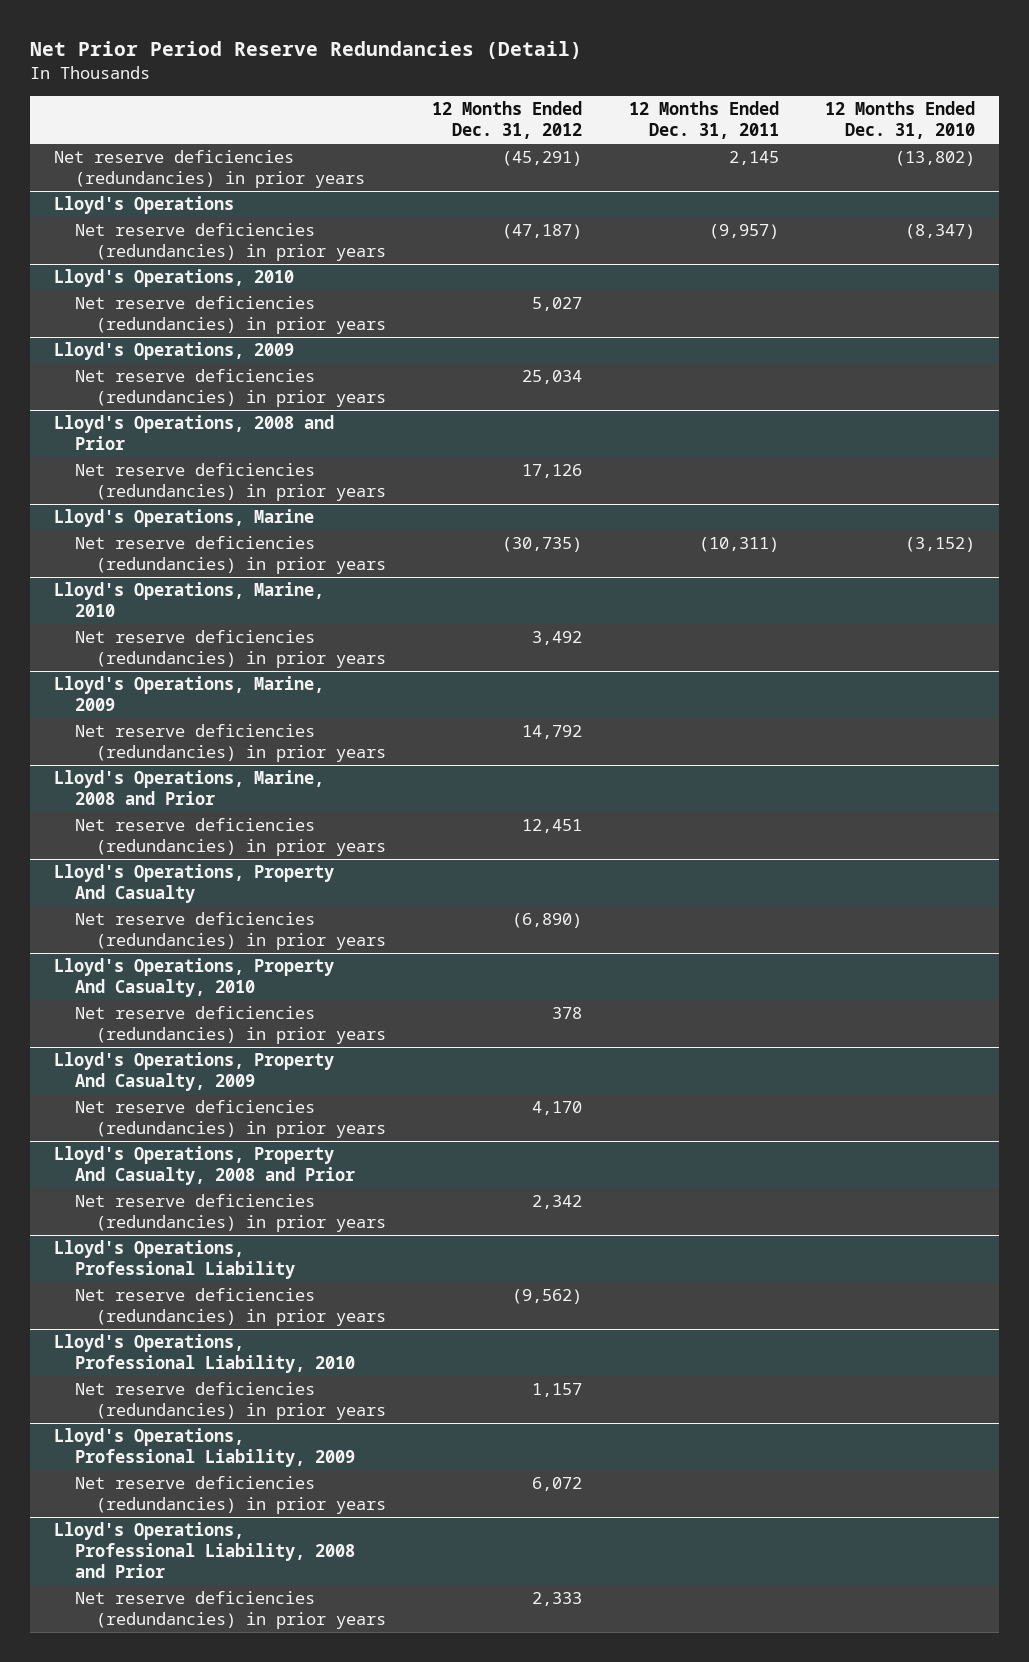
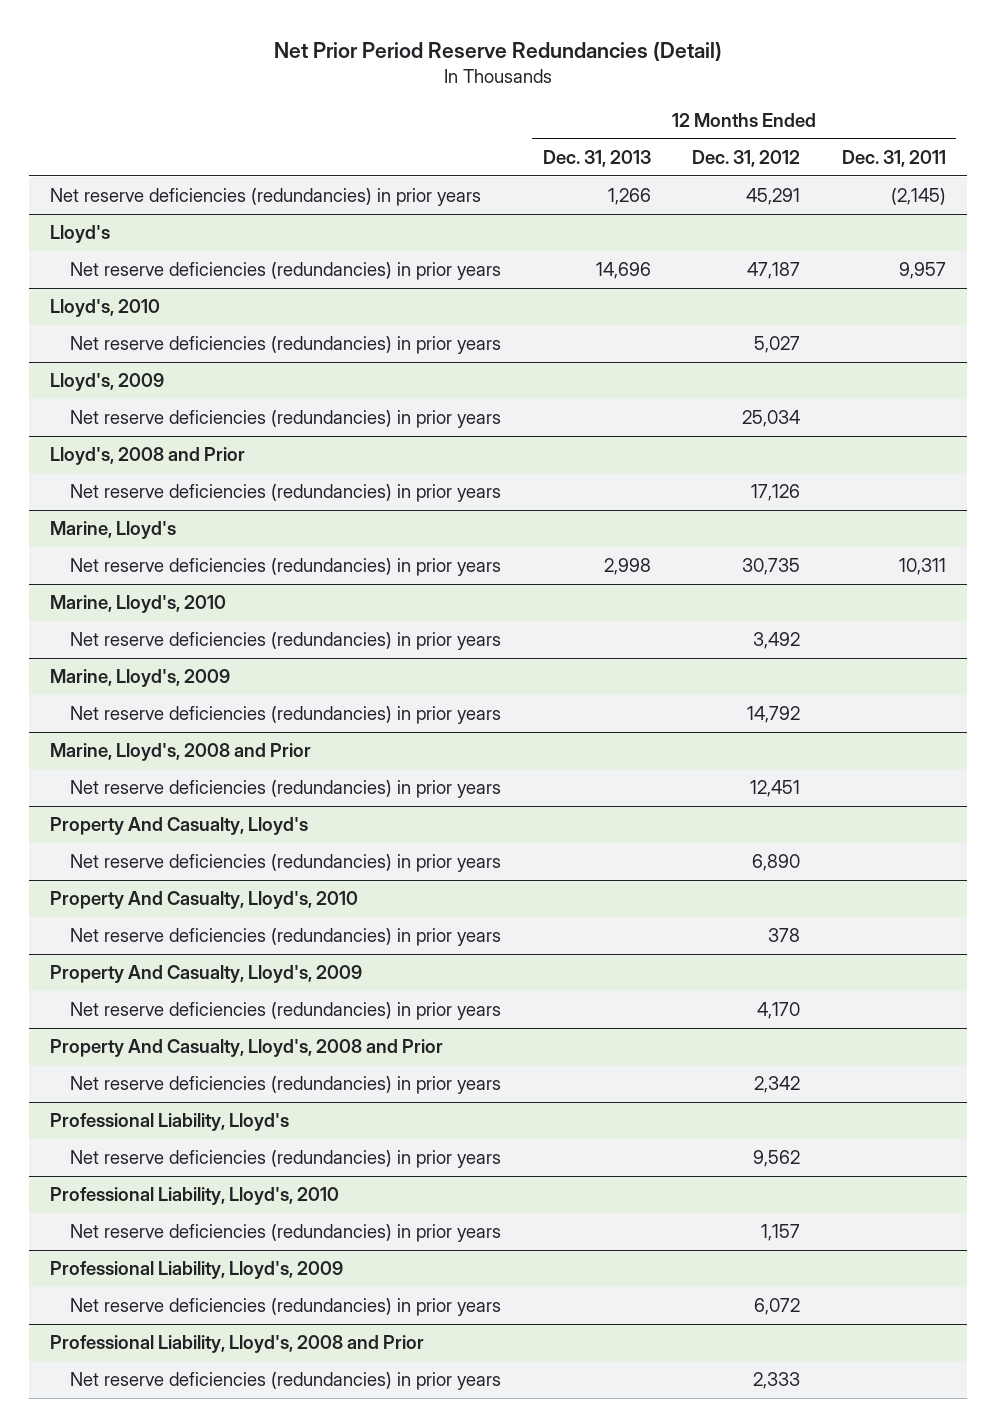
- | 12 Months Ended Dec. 31, 2012 | 12 Months Ended Dec. 31, 2011 | 12 Months Ended Dec. 31, 2010
+ | 12 Months Ended Dec. 31, 2013 | 12 Months Ended Dec. 31, 2012 | 12 Months Ended Dec. 31, 2011
- Net reserve deficiencies (redundancies) in prior years | (45,291) | 2,145 | (13,802)
- Lloyd's Operations
- Net reserve deficiencies (redundancies) in prior years | (47,187) | (9,957) | (8,347)
- Lloyd's Operations, 2010
+ Net reserve deficiencies (redundancies) in prior years | 1,266 | 45,291 | (2,145)
+ Lloyd's
+ Net reserve deficiencies (redundancies) in prior years | 14,696 | 47,187 | 9,957
+ Lloyd's, 2010
- Lloyd's Operations, 2009
+ Lloyd's, 2009
- Lloyd's Operations, 2008 and Prior
+ Lloyd's, 2008 and Prior
- Lloyd's Operations, Marine
- Net reserve deficiencies (redundancies) in prior years | (30,735) | (10,311) | (3,152)
- Lloyd's Operations, Marine, 2010
+ Marine, Lloyd's
+ Net reserve deficiencies (redundancies) in prior years | 2,998 | 30,735 | 10,311
+ Marine, Lloyd's, 2010
- Lloyd's Operations, Marine, 2009
+ Marine, Lloyd's, 2009
- Lloyd's Operations, Marine, 2008 and Prior
+ Marine, Lloyd's, 2008 and Prior
- Lloyd's Operations, Property And Casualty
- Net reserve deficiencies (redundancies) in prior years | (6,890) | |
- Lloyd's Operations, Property And Casualty, 2010
+ Property And Casualty, Lloyd's
+ Net reserve deficiencies (redundancies) in prior years | | 6,890 |
+ Property And Casualty, Lloyd's, 2010
- Lloyd's Operations, Property And Casualty, 2009
+ Property And Casualty, Lloyd's, 2009
- Lloyd's Operations, Property And Casualty, 2008 and Prior
+ Property And Casualty, Lloyd's, 2008 and Prior
- Lloyd's Operations, Professional Liability
- Net reserve deficiencies (redundancies) in prior years | (9,562) | |
- Lloyd's Operations, Professional Liability, 2010
+ Professional Liability, Lloyd's
+ Net reserve deficiencies (redundancies) in prior years | | 9,562 |
+ Professional Liability, Lloyd's, 2010
- Lloyd's Operations, Professional Liability, 2009
+ Professional Liability, Lloyd's, 2009
- Lloyd's Operations, Professional Liability, 2008 and Prior
+ Professional Liability, Lloyd's, 2008 and Prior

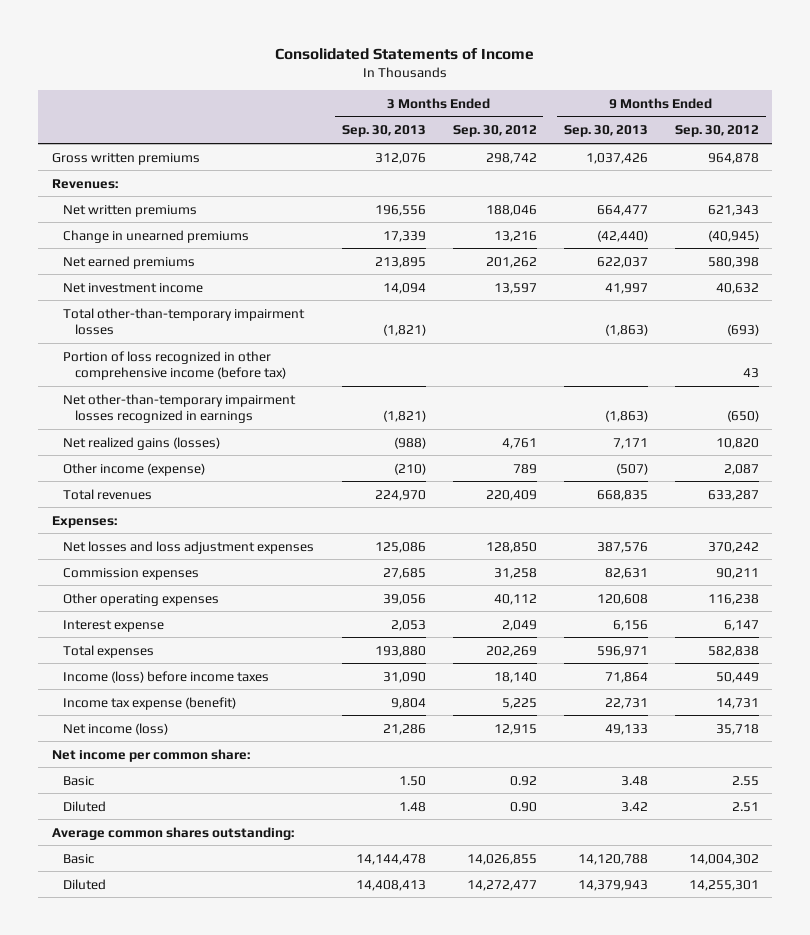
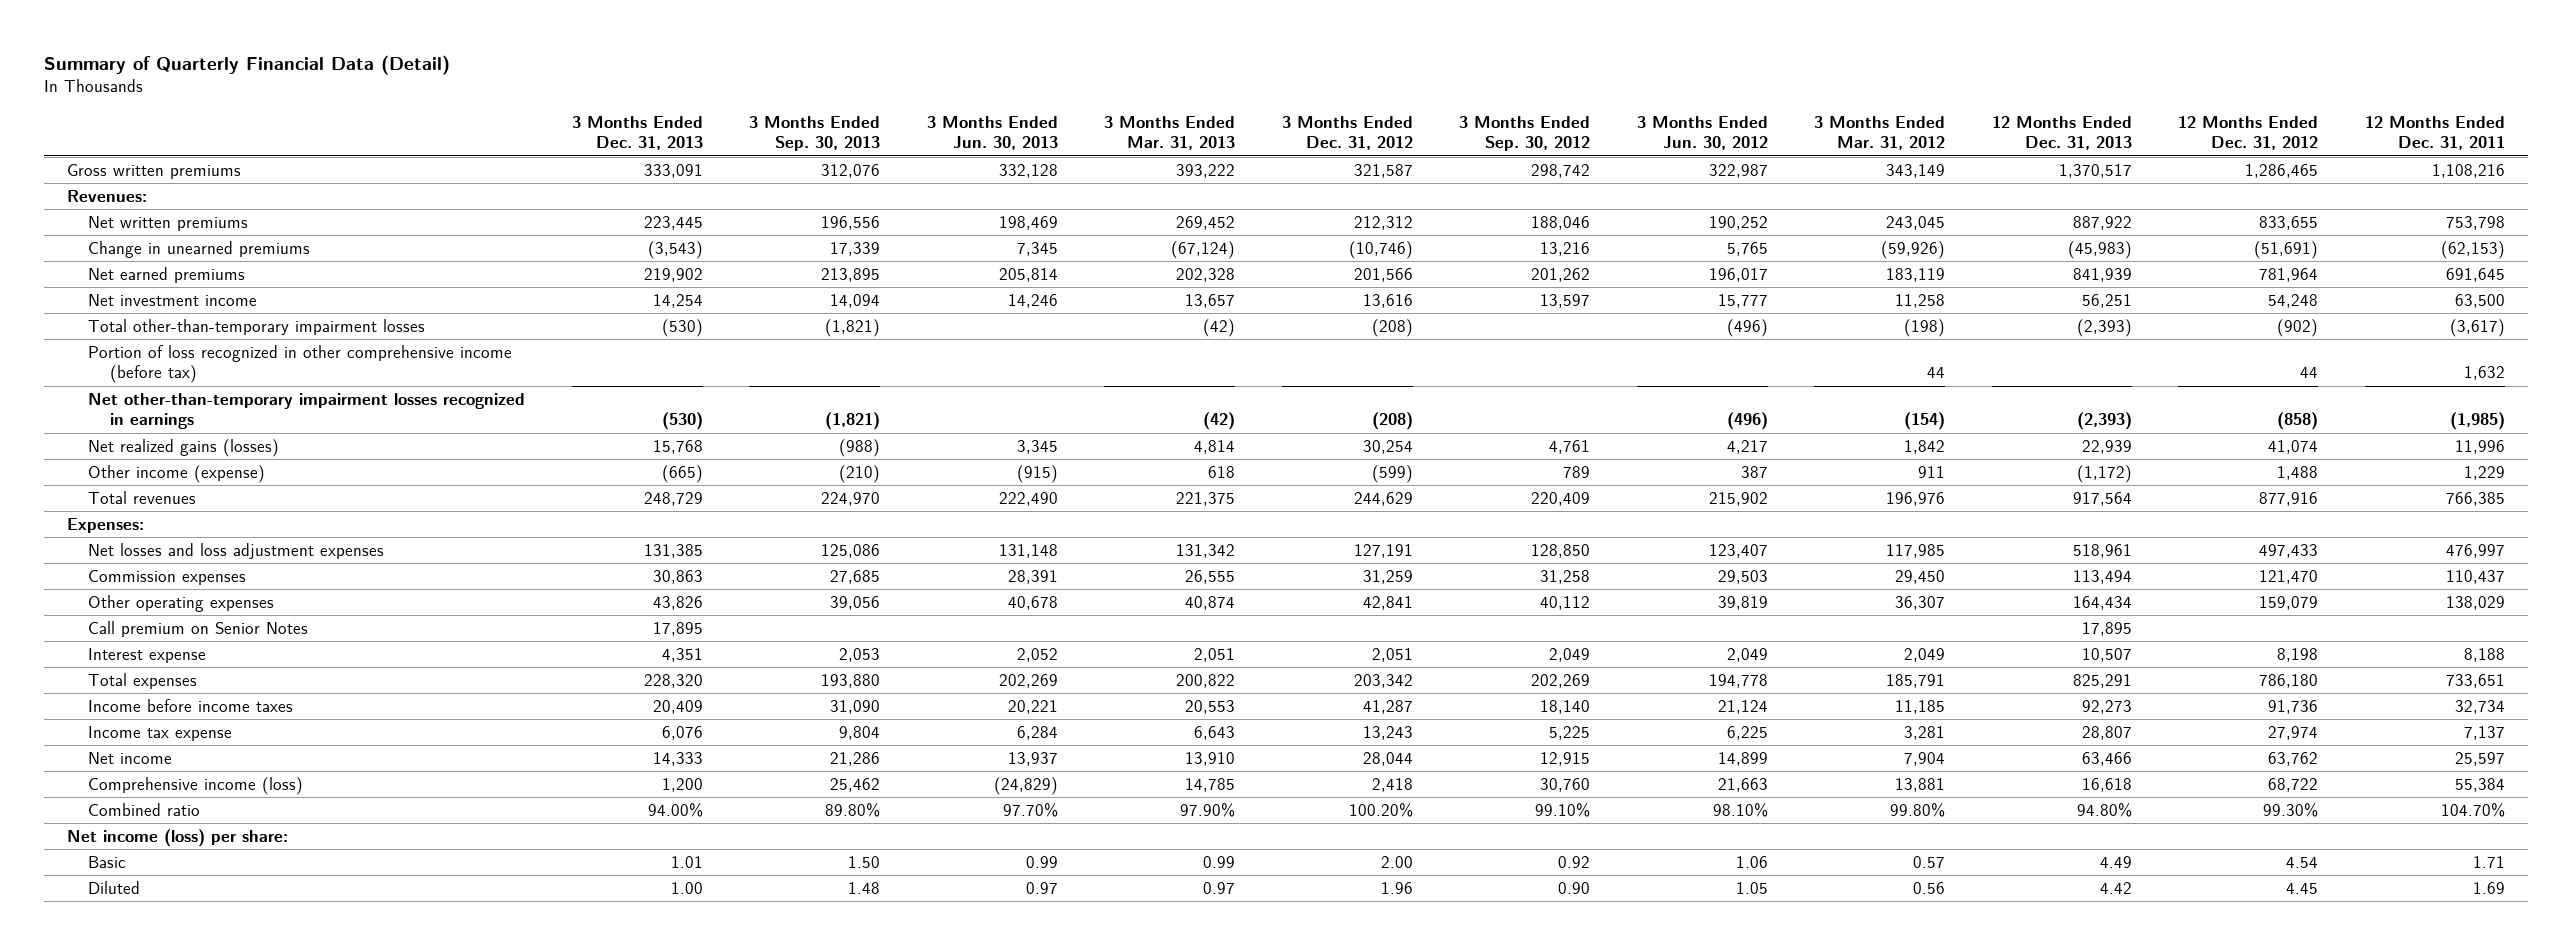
- Consolidated Statements of Income
+ Summary of Quarterly Financial Data (Detail)
- | 3 Months Ended Sep. 30, 2013 | 3 Months Ended Sep. 30, 2012 | 9 Months Ended Sep. 30, 2013 | 9 Months Ended Sep. 30, 2012
+ | 3 Months Ended Dec. 31, 2013 | 3 Months Ended Sep. 30, 2013 | 3 Months Ended Jun. 30, 2013 | 3 Months Ended Mar. 31, 2013 | 3 Months Ended Dec. 31, 2012 | 3 Months Ended Sep. 30, 2012 | 3 Months Ended Jun. 30, 2012 | 3 Months Ended Mar. 31, 2012 | 12 Months Ended Dec. 31, 2013 | 12 Months Ended Dec. 31, 2012 | 12 Months Ended Dec. 31, 2011
+ Call premium on Senior Notes | 17,895 | | | | | | | | 17,895 | |
- Income (loss) before income taxes | 31,090 | 18,140 | 71,864 | 50,449
- Income tax expense (benefit) | 9,804 | 5,225 | 22,731 | 14,731
- Net income (loss) | 21,286 | 12,915 | 49,133 | 35,718
- Net income per common share:
+ Income before income taxes | 20,409 | 31,090 | 20,221 | 20,553 | 41,287 | 18,140 | 21,124 | 11,185 | 92,273 | 91,736 | 32,734
+ Income tax expense | 6,076 | 9,804 | 6,284 | 6,643 | 13,243 | 5,225 | 6,225 | 3,281 | 28,807 | 27,974 | 7,137
+ Net income | 14,333 | 21,286 | 13,937 | 13,910 | 28,044 | 12,915 | 14,899 | 7,904 | 63,466 | 63,762 | 25,597
+ Comprehensive income (loss) | 1,200 | 25,462 | (24,829) | 14,785 | 2,418 | 30,760 | 21,663 | 13,881 | 16,618 | 68,722 | 55,384
+ Combined ratio | 94.00% | 89.80% | 97.70% | 97.90% | 100.20% | 99.10% | 98.10% | 99.80% | 94.80% | 99.30% | 104.70%
+ Net income (loss) per share:
- Average common shares outstanding:
- Basic | 14,144,478 | 14,026,855 | 14,120,788 | 14,004,302
- Diluted | 14,408,413 | 14,272,477 | 14,379,943 | 14,255,301

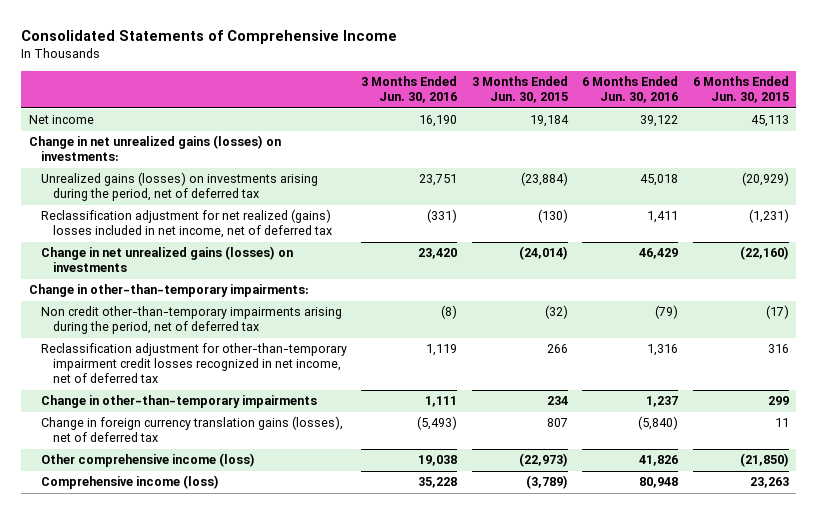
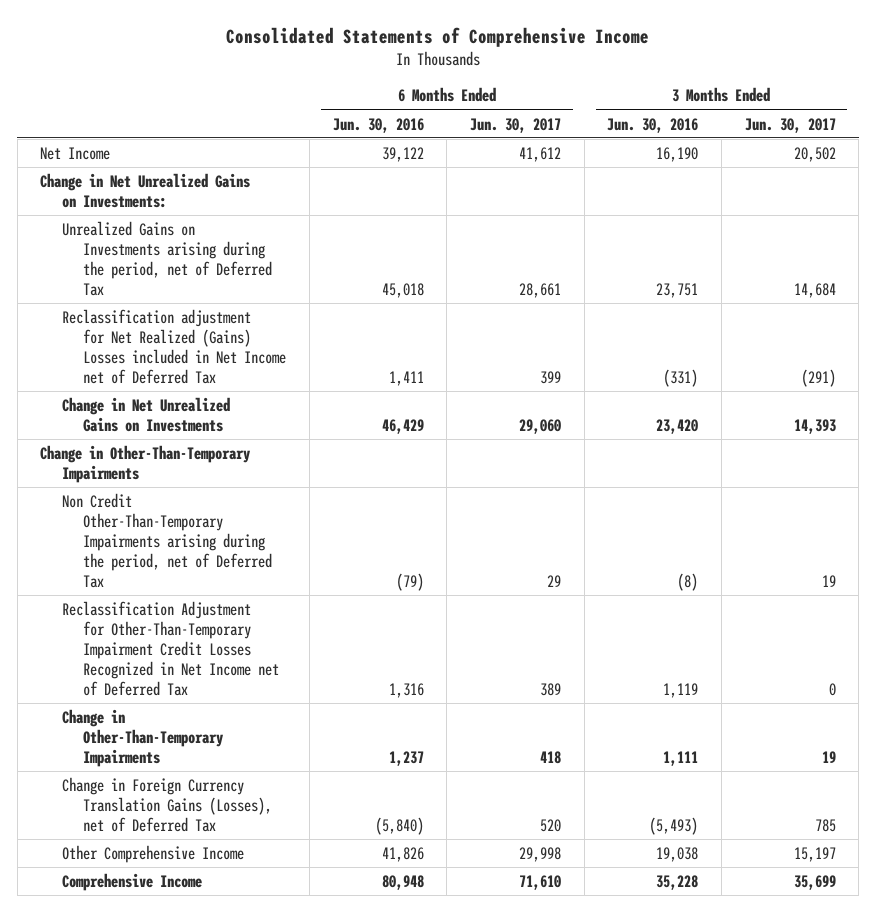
- | 3 Months Ended Jun. 30, 2016 | 3 Months Ended Jun. 30, 2015 | 6 Months Ended Jun. 30, 2016 | 6 Months Ended Jun. 30, 2015
+ | 6 Months Ended Jun. 30, 2016 | 6 Months Ended Jun. 30, 2017 | 3 Months Ended Jun. 30, 2016 | 3 Months Ended Jun. 30, 2017
- Net income | 16,190 | 19,184 | 39,122 | 45,113
- Change in net unrealized gains (losses) on investments:
- Unrealized gains (losses) on investments arising during the period, net of deferred tax | 23,751 | (23,884) | 45,018 | (20,929)
- Reclassification adjustment for net realized (gains) losses included in net income, net of deferred tax | (331) | (130) | 1,411 | (1,231)
- Change in net unrealized gains (losses) on investments | 23,420 | (24,014) | 46,429 | (22,160)
- Change in other-than-temporary impairments:
- Non credit other-than-temporary impairments arising during the period, net of deferred tax | (8) | (32) | (79) | (17)
- Reclassification adjustment for other-than-temporary impairment credit losses recognized in net income, net of deferred tax | 1,119 | 266 | 1,316 | 316
- Change in other-than-temporary impairments | 1,111 | 234 | 1,237 | 299
- Change in foreign currency translation gains (losses), net of deferred tax | (5,493) | 807 | (5,840) | 11
- Other comprehensive income (loss) | 19,038 | (22,973) | 41,826 | (21,850)
- Comprehensive income (loss) | 35,228 | (3,789) | 80,948 | 23,263
+ Net Income | 39,122 | 41,612 | 16,190 | 20,502
+ Change in Net Unrealized Gains on Investments:
+ Unrealized Gains on Investments arising during the period, net of Deferred Tax | 45,018 | 28,661 | 23,751 | 14,684
+ Reclassification adjustment for Net Realized (Gains) Losses included in Net Income net of Deferred Tax | 1,411 | 399 | (331) | (291)
+ Change in Net Unrealized Gains on Investments | 46,429 | 29,060 | 23,420 | 14,393
+ Change in Other-Than-Temporary Impairments
+ Non Credit Other-Than-Temporary Impairments arising during the period, net of Deferred Tax | (79) | 29 | (8) | 19
+ Reclassification Adjustment for Other-Than-Temporary Impairment Credit Losses Recognized in Net Income net of Deferred Tax | 1,316 | 389 | 1,119 | 0
+ Change in Other-Than-Temporary Impairments | 1,237 | 418 | 1,111 | 19
+ Change in Foreign Currency Translation Gains (Losses), net of Deferred Tax | (5,840) | 520 | (5,493) | 785
+ Other Comprehensive Income | 41,826 | 29,998 | 19,038 | 15,197
+ Comprehensive Income | 80,948 | 71,610 | 35,228 | 35,699

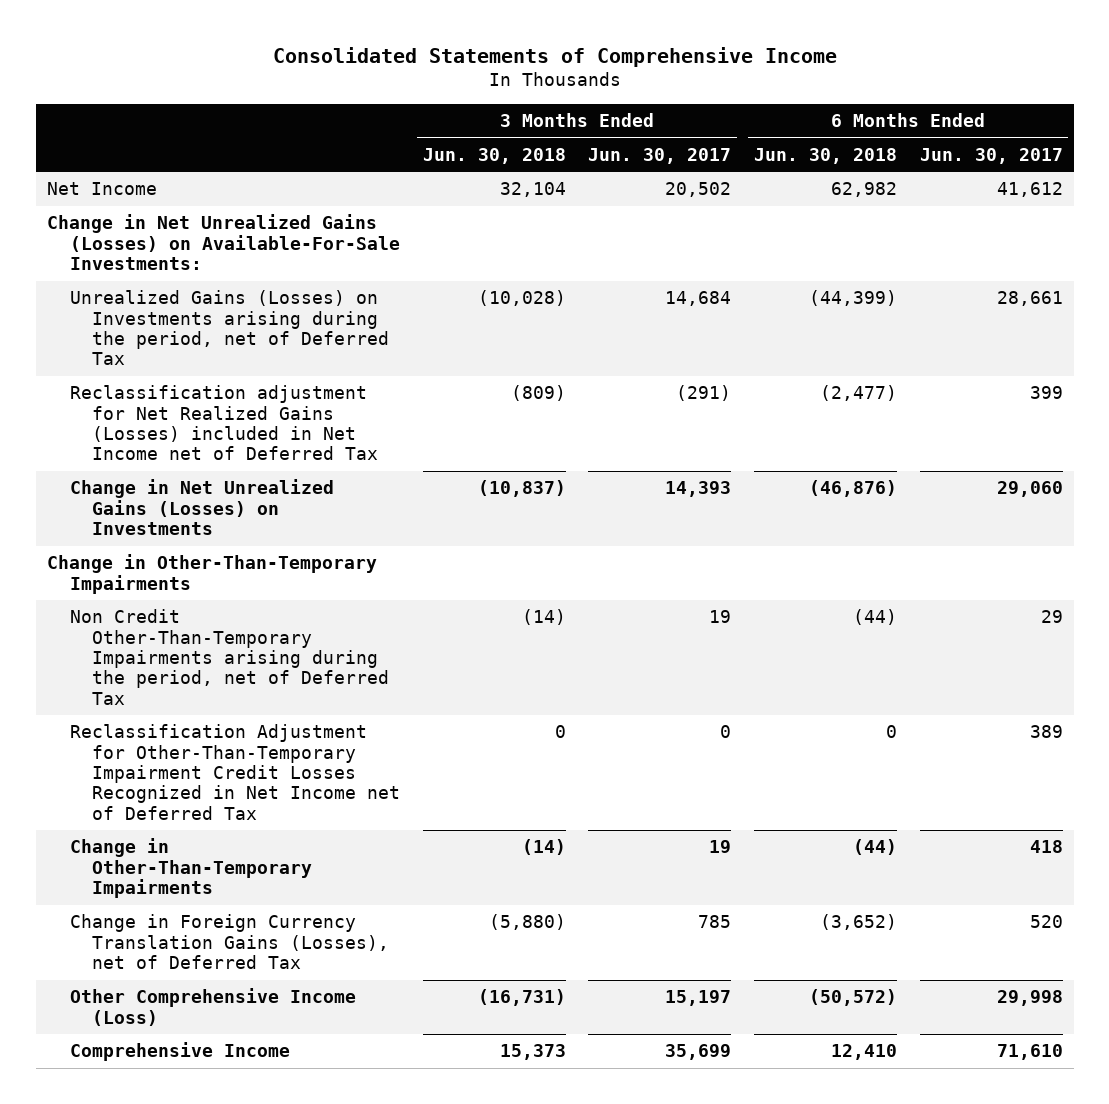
- | 6 Months Ended Jun. 30, 2016 | 6 Months Ended Jun. 30, 2017 | 3 Months Ended Jun. 30, 2016 | 3 Months Ended Jun. 30, 2017
+ | 3 Months Ended Jun. 30, 2018 | 3 Months Ended Jun. 30, 2017 | 6 Months Ended Jun. 30, 2018 | 6 Months Ended Jun. 30, 2017
- Change in Net Unrealized Gains on Investments:
- Unrealized Gains on Investments arising during the period, net of Deferred Tax | 45,018 | 28,661 | 23,751 | 14,684
- Reclassification adjustment for Net Realized (Gains) Losses included in Net Income net of Deferred Tax | 1,411 | 399 | (331) | (291)
- Change in Net Unrealized Gains on Investments | 46,429 | 29,060 | 23,420 | 14,393
+ Change in Net Unrealized Gains (Losses) on Available-For-Sale Investments:
+ Unrealized Gains (Losses) on Investments arising during the period, net of Deferred Tax | (10,028) | 14,684 | (44,399) | 28,661
+ Reclassification adjustment for Net Realized Gains (Losses) included in Net Income net of Deferred Tax | (809) | (291) | (2,477) | 399
+ Change in Net Unrealized Gains (Losses) on Investments | (10,837) | 14,393 | (46,876) | 29,060
- Other Comprehensive Income | 41,826 | 29,998 | 19,038 | 15,197
+ Other Comprehensive Income (Loss) | (16,731) | 15,197 | (50,572) | 29,998

